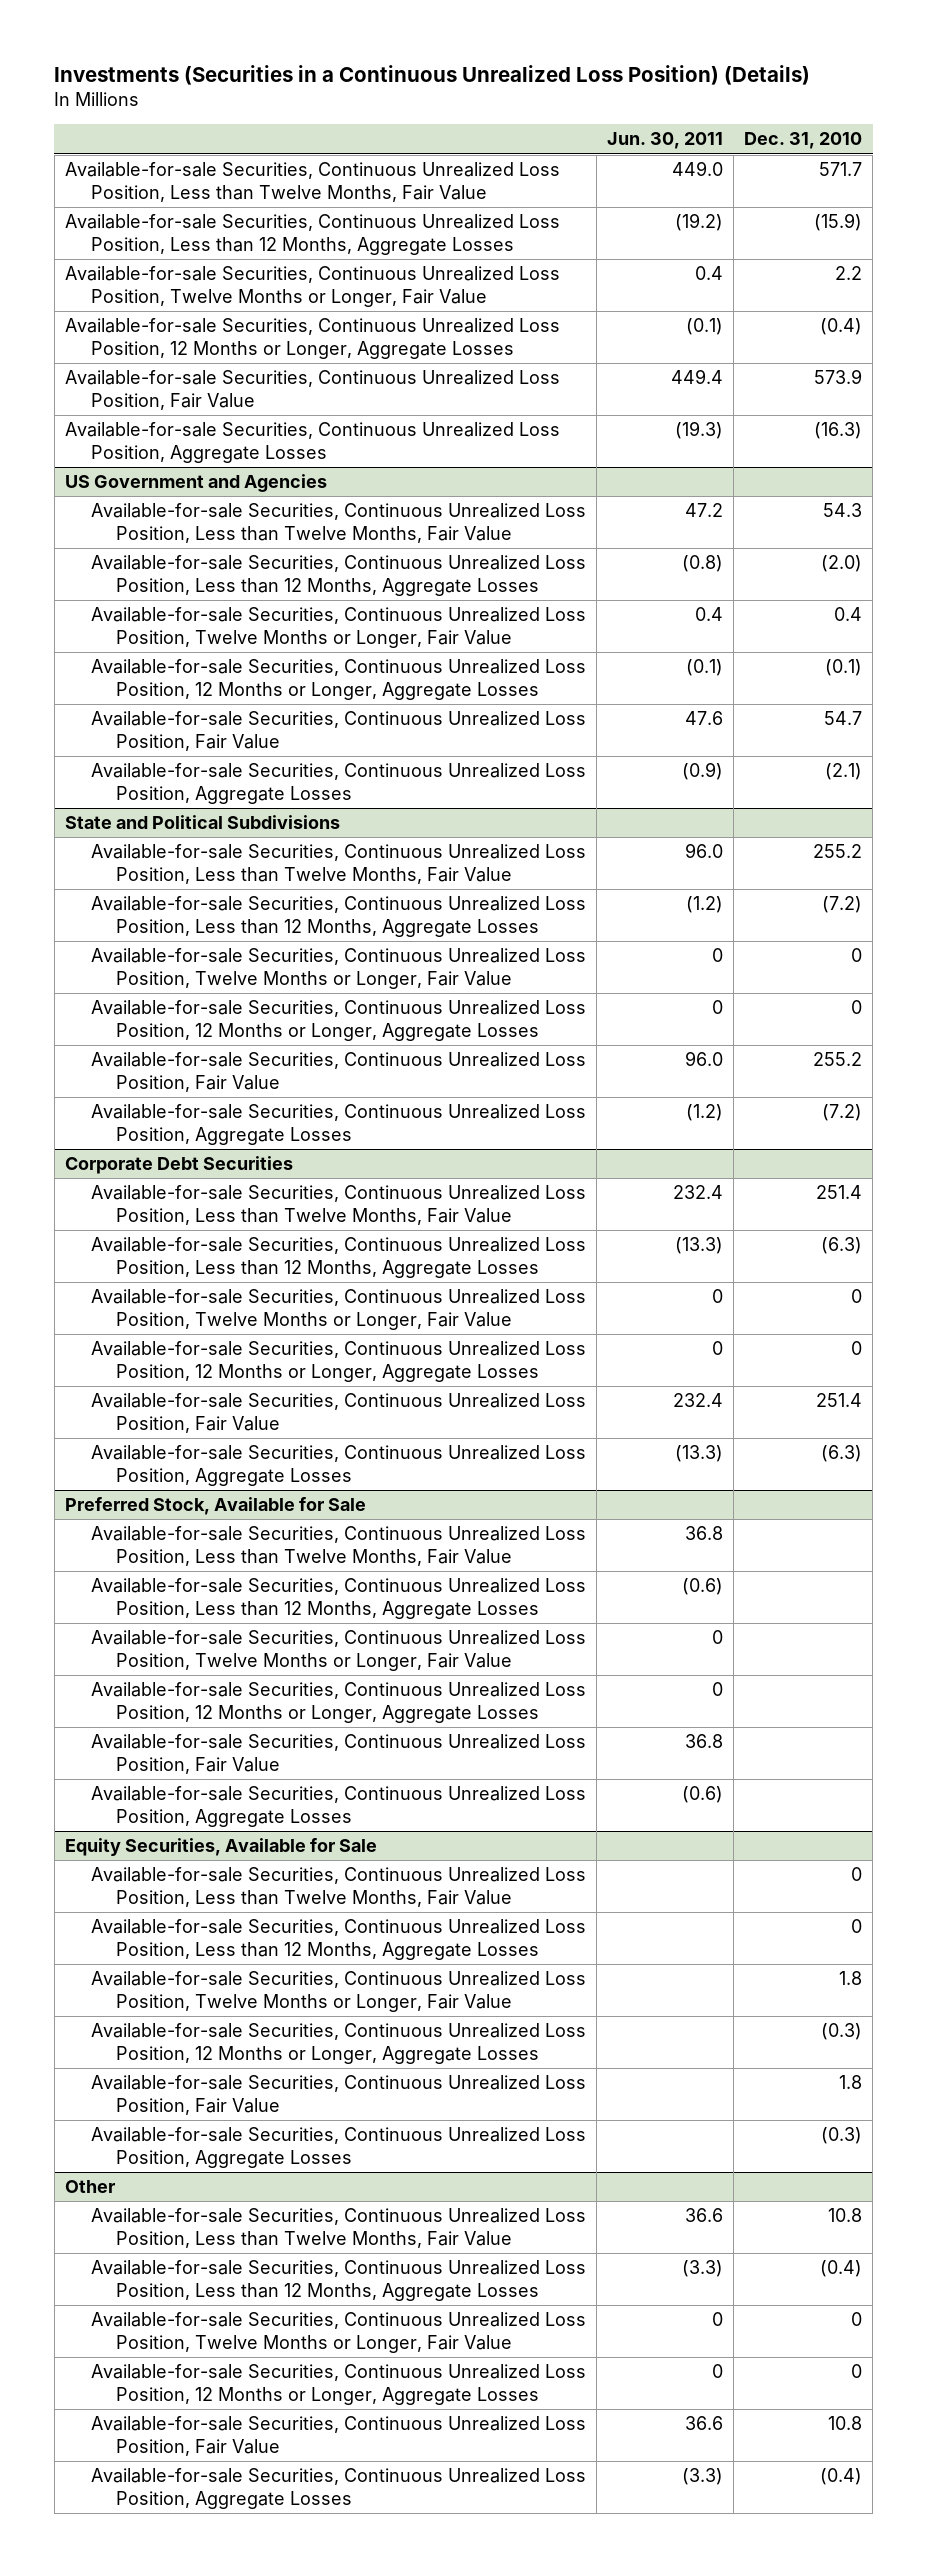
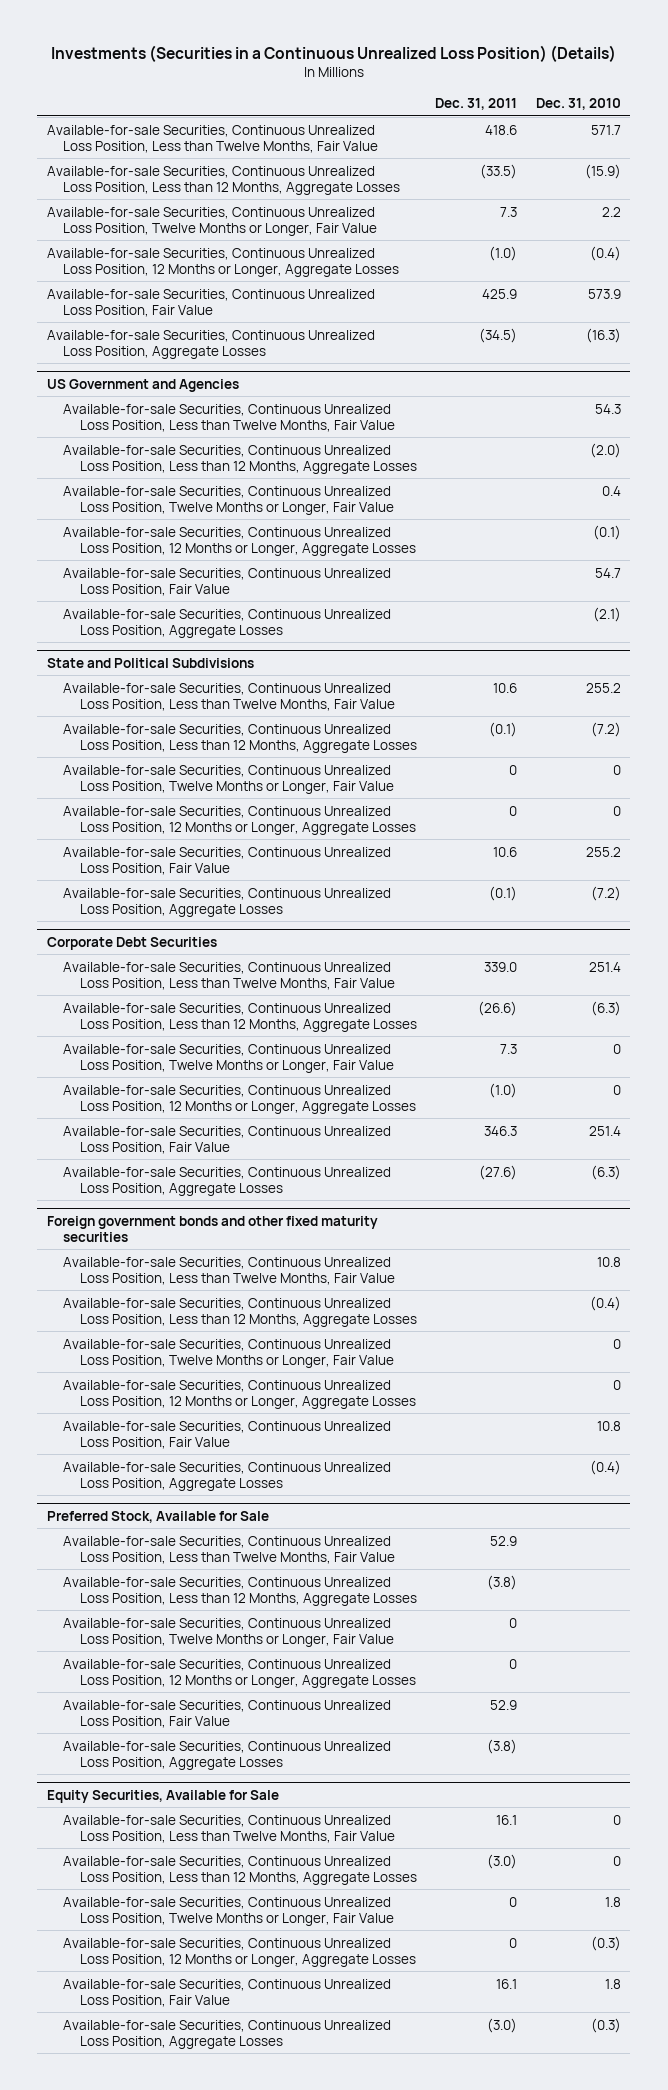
- | Jun. 30, 2011 | Dec. 31, 2010
+ | Dec. 31, 2011 | Dec. 31, 2010
+ Foreign government bonds and other fixed maturity securities
+ Available-for-sale Securities, Continuous Unrealized Loss Position, Less than Twelve Months, Fair Value | | 10.8
+ Available-for-sale Securities, Continuous Unrealized Loss Position, Less than 12 Months, Aggregate Losses | | (0.4)
+ Available-for-sale Securities, Continuous Unrealized Loss Position, Twelve Months or Longer, Fair Value | | 0
+ Available-for-sale Securities, Continuous Unrealized Loss Position, 12 Months or Longer, Aggregate Losses | | 0
+ Available-for-sale Securities, Continuous Unrealized Loss Position, Fair Value | | 10.8
+ Available-for-sale Securities, Continuous Unrealized Loss Position, Aggregate Losses | | (0.4)
- Other
- Available-for-sale Securities, Continuous Unrealized Loss Position, Less than Twelve Months, Fair Value | 36.6 | 10.8
- Available-for-sale Securities, Continuous Unrealized Loss Position, Less than 12 Months, Aggregate Losses | (3.3) | (0.4)
- Available-for-sale Securities, Continuous Unrealized Loss Position, Twelve Months or Longer, Fair Value | 0 | 0
- Available-for-sale Securities, Continuous Unrealized Loss Position, 12 Months or Longer, Aggregate Losses | 0 | 0
- Available-for-sale Securities, Continuous Unrealized Loss Position, Fair Value | 36.6 | 10.8
- Available-for-sale Securities, Continuous Unrealized Loss Position, Aggregate Losses | (3.3) | (0.4)

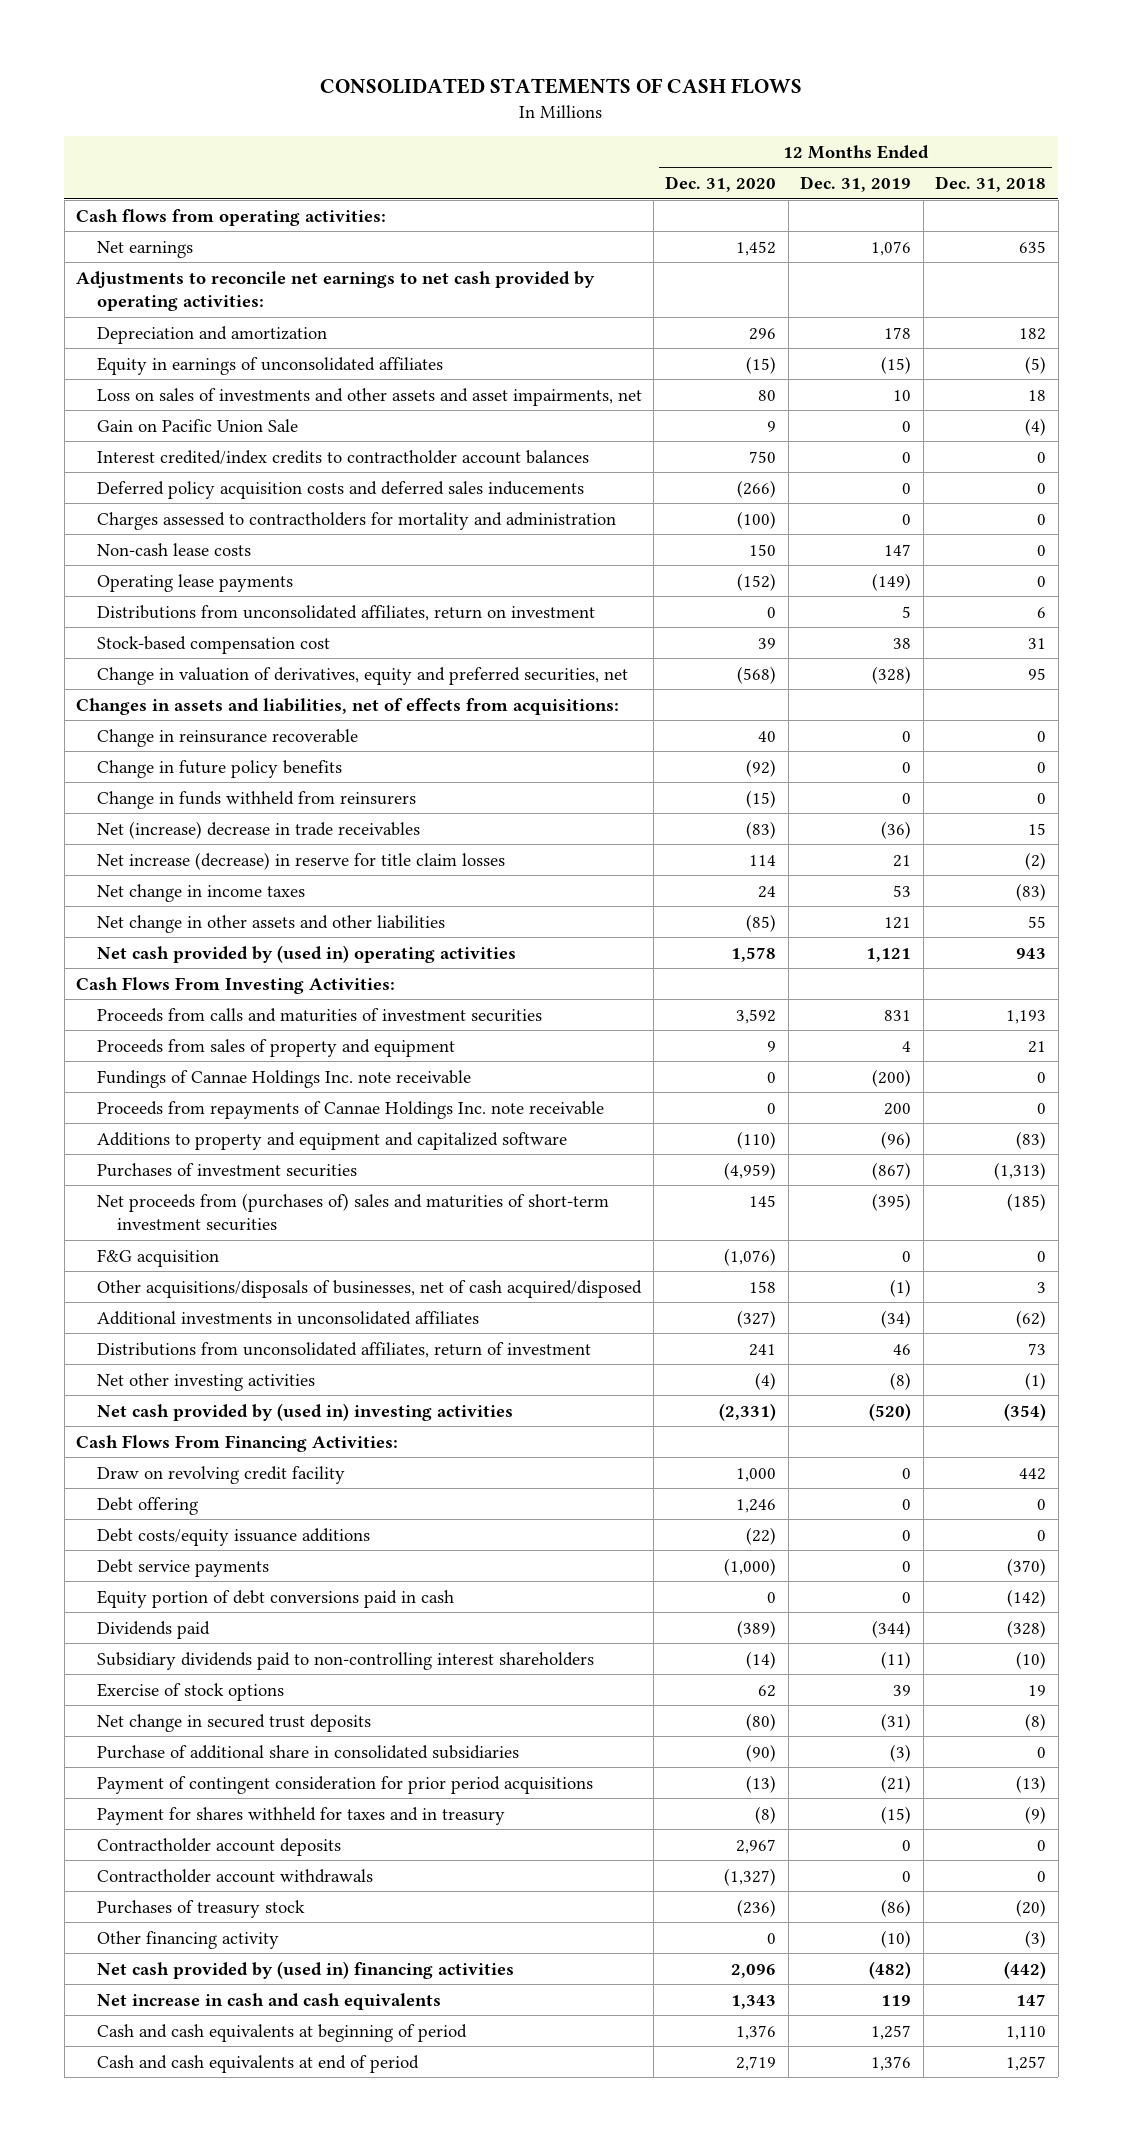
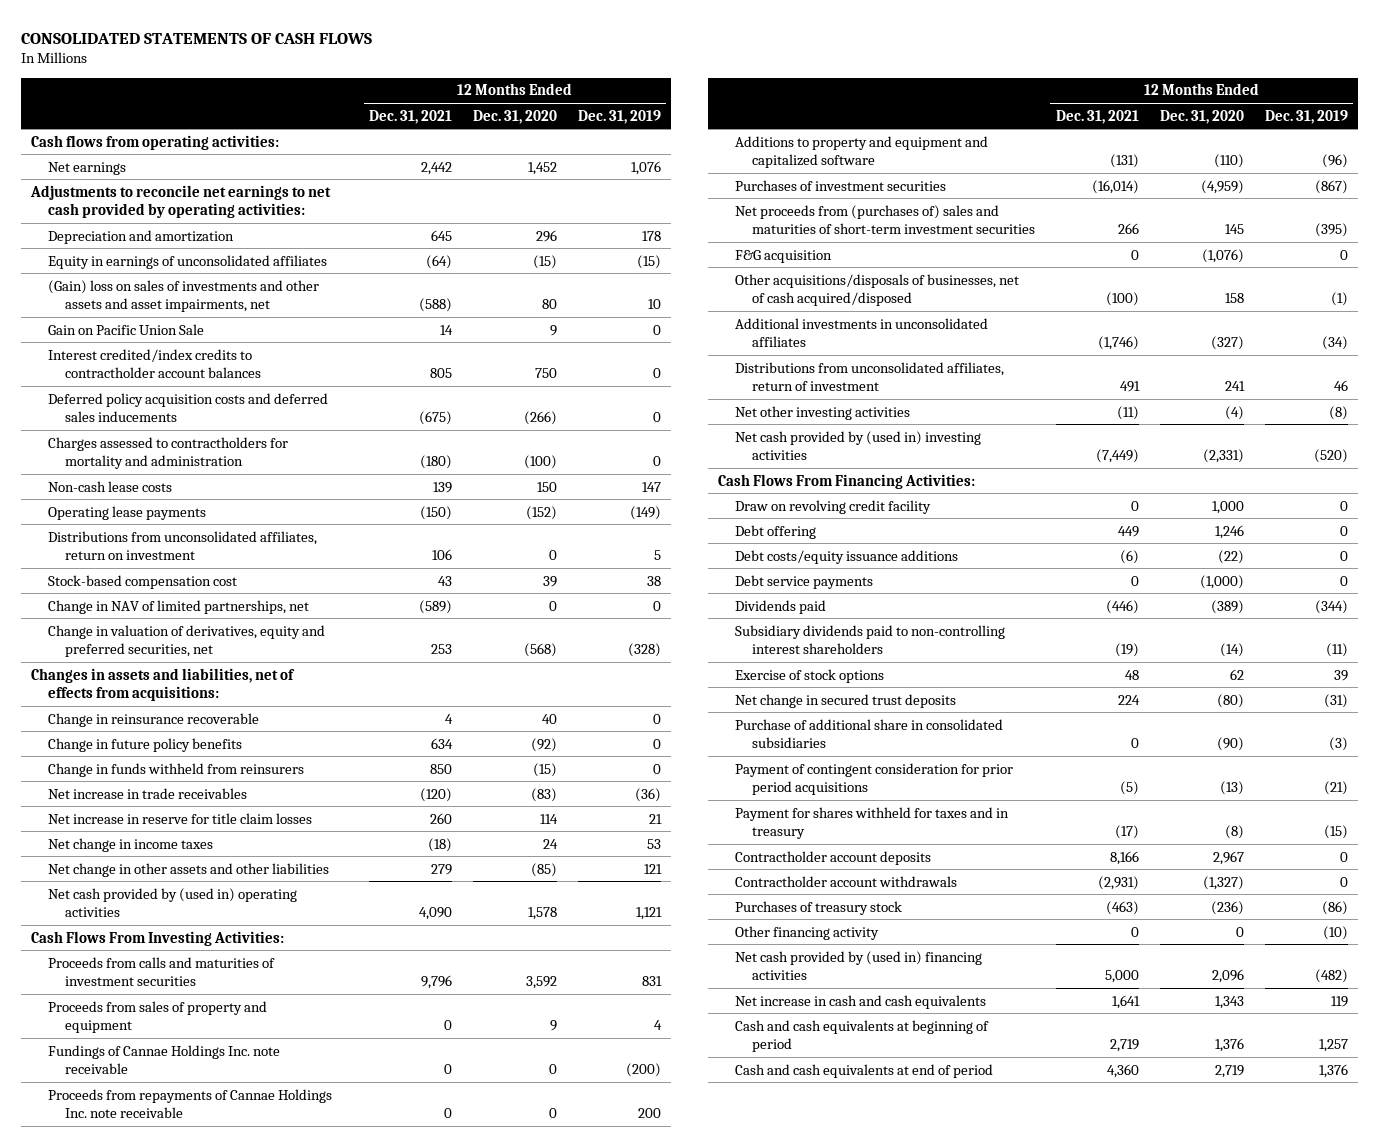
- | 12 Months Ended Dec. 31, 2020 | 12 Months Ended Dec. 31, 2019 | 12 Months Ended Dec. 31, 2018
+ | 12 Months Ended Dec. 31, 2021 | 12 Months Ended Dec. 31, 2020 | 12 Months Ended Dec. 31, 2019
- Loss on sales of investments and other assets and asset impairments, net | 80 | 10 | 18
+ (Gain) loss on sales of investments and other assets and asset impairments, net | (588) | 80 | 10
+ Change in NAV of limited partnerships, net | (589) | 0 | 0
- Net (increase) decrease in trade receivables | (83) | (36) | 15
- Net increase (decrease) in reserve for title claim losses | 114 | 21 | (2)
+ Net increase in trade receivables | (120) | (83) | (36)
+ Net increase in reserve for title claim losses | 260 | 114 | 21
- Equity portion of debt conversions paid in cash | 0 | 0 | (142)

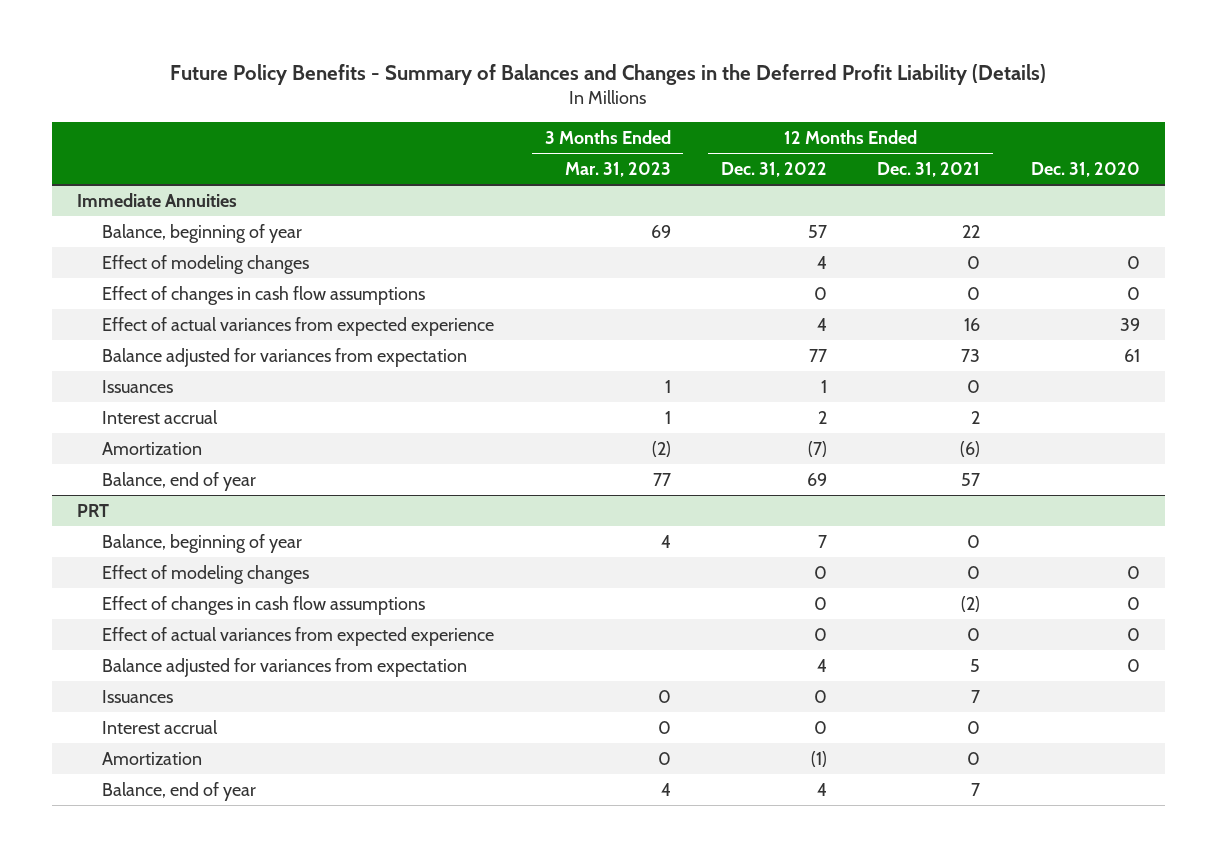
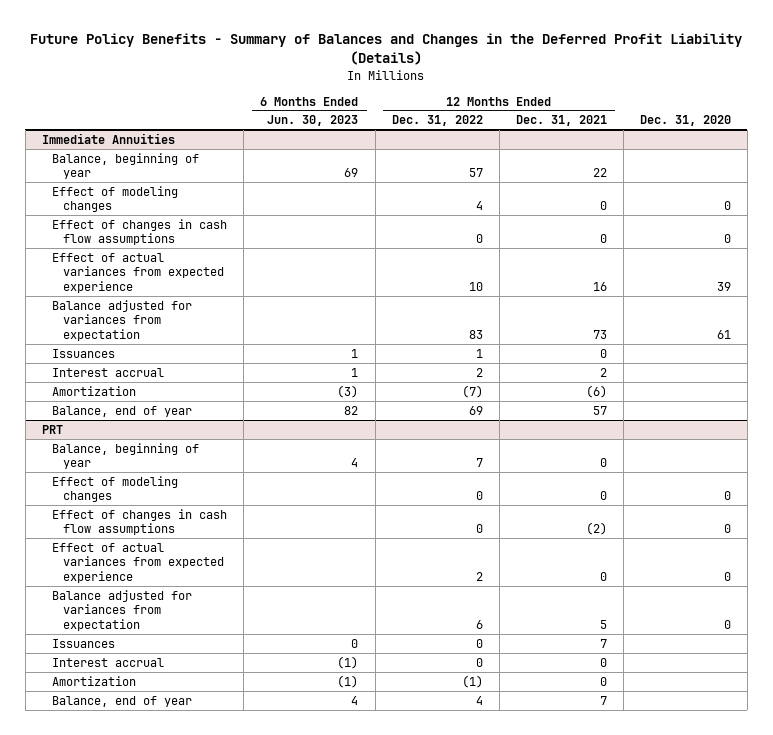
- | 3 Months Ended Mar. 31, 2023 | 12 Months Ended Dec. 31, 2022 | 12 Months Ended Dec. 31, 2021 | Dec. 31, 2020
+ | 6 Months Ended Jun. 30, 2023 | 12 Months Ended Dec. 31, 2022 | 12 Months Ended Dec. 31, 2021 | Dec. 31, 2020
@ Immediate Annuities
- Effect of actual variances from expected experience | | 4 | 16 | 39
- Balance adjusted for variances from expectation | | 77 | 73 | 61
+ Effect of actual variances from expected experience | | 10 | 16 | 39
+ Balance adjusted for variances from expectation | | 83 | 73 | 61
@ PRT
- Effect of actual variances from expected experience | | 0 | 0 | 0
- Balance adjusted for variances from expectation | | 4 | 5 | 0
+ Effect of actual variances from expected experience | | 2 | 0 | 0
+ Balance adjusted for variances from expectation | | 6 | 5 | 0

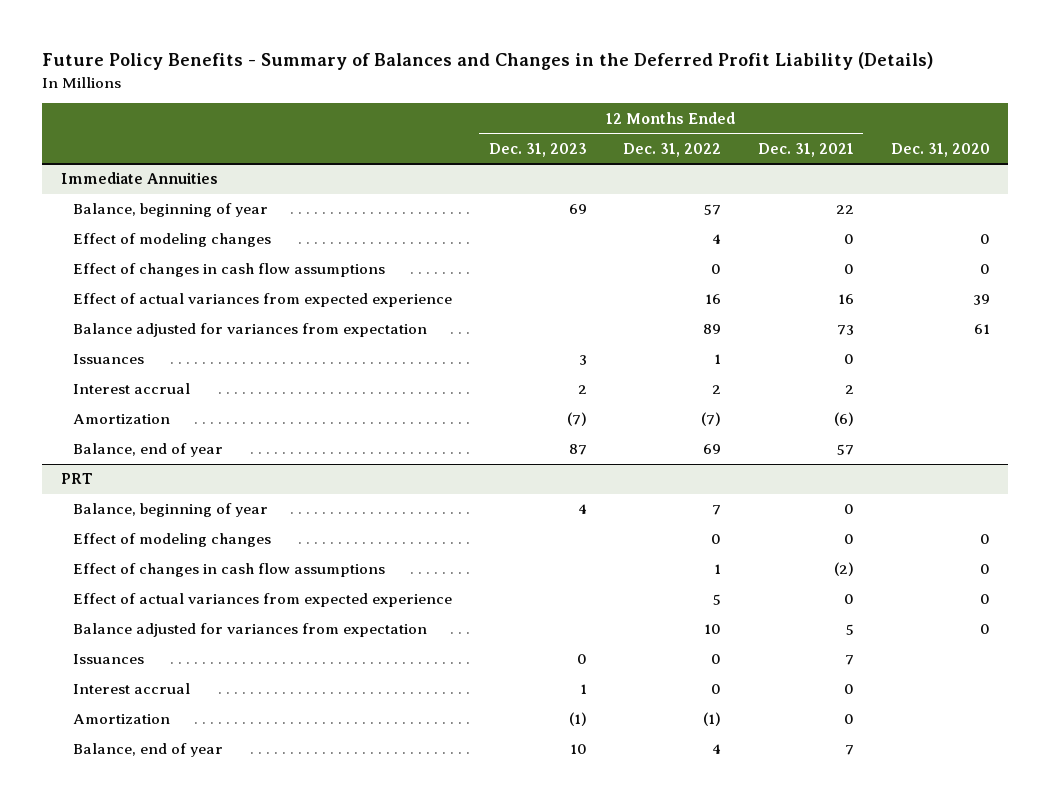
- | 6 Months Ended Jun. 30, 2023 | 12 Months Ended Dec. 31, 2022 | 12 Months Ended Dec. 31, 2021 | Dec. 31, 2020
+ | 12 Months Ended Dec. 31, 2023 | 12 Months Ended Dec. 31, 2022 | 12 Months Ended Dec. 31, 2021 | Dec. 31, 2020
@ Immediate Annuities
- Effect of actual variances from expected experience | | 10 | 16 | 39
- Balance adjusted for variances from expectation | | 83 | 73 | 61
+ Effect of actual variances from expected experience | | 16 | 16 | 39
+ Balance adjusted for variances from expectation | | 89 | 73 | 61
@ PRT
- Effect of changes in cash flow assumptions | | 0 | (2) | 0
- Effect of actual variances from expected experience | | 2 | 0 | 0
- Balance adjusted for variances from expectation | | 6 | 5 | 0
+ Effect of changes in cash flow assumptions | | 1 | (2) | 0
+ Effect of actual variances from expected experience | | 5 | 0 | 0
+ Balance adjusted for variances from expectation | | 10 | 5 | 0

